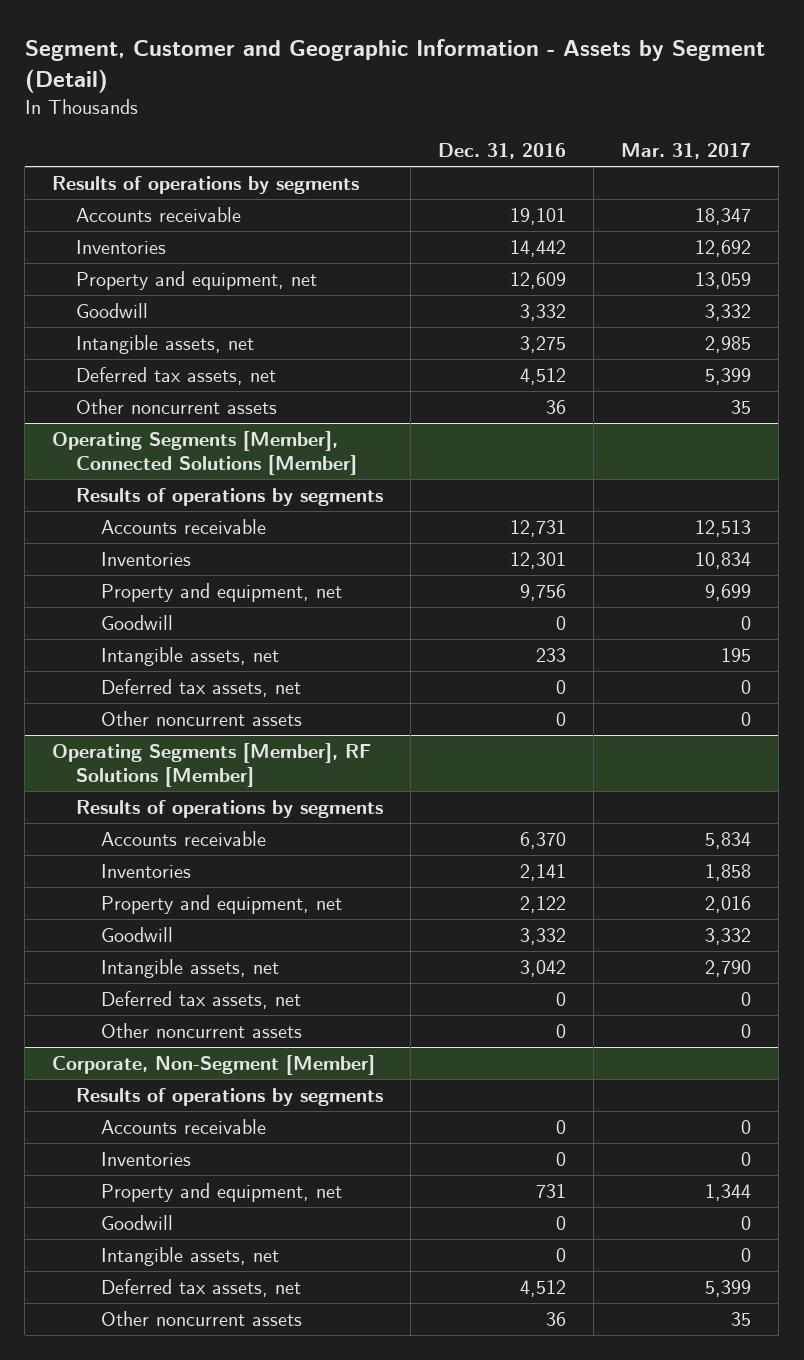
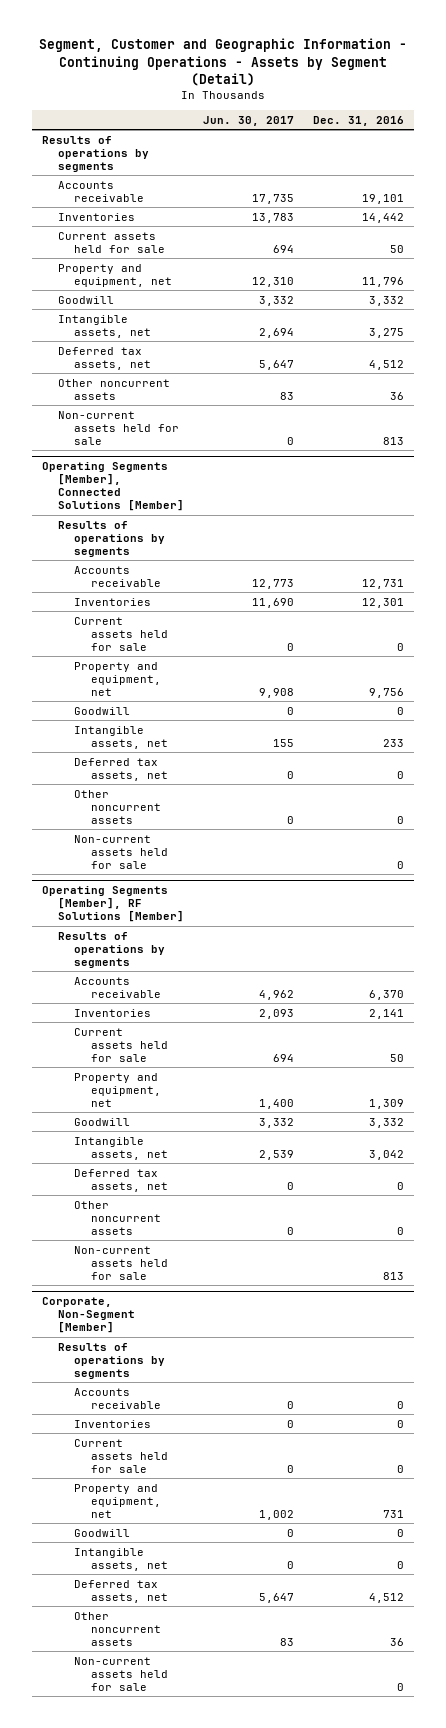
- Segment, Customer and Geographic Information - Assets by Segment (Detail)
+ Segment, Customer and Geographic Information - Continuing Operations - Assets by Segment (Detail)
- | Dec. 31, 2016 | Mar. 31, 2017
+ | Jun. 30, 2017 | Dec. 31, 2016
- Property and equipment, net | 12,609 | 13,059
+ Current assets held for sale | 694 | 50
+ Property and equipment, net | 12,310 | 11,796
+ Non-current assets held for sale | 0 | 813
@ Operating Segments [Member], Connected Solutions [Member]
+ Current assets held for sale | 0 | 0
+ Non-current assets held for sale | | 0
@ Operating Segments [Member], RF Solutions [Member]
- Property and equipment, net | 2,122 | 2,016
+ Current assets held for sale | 694 | 50
+ Property and equipment, net | 1,400 | 1,309
+ Non-current assets held for sale | | 813
@ Corporate, Non-Segment [Member]
+ Current assets held for sale | 0 | 0
+ Non-current assets held for sale | | 0

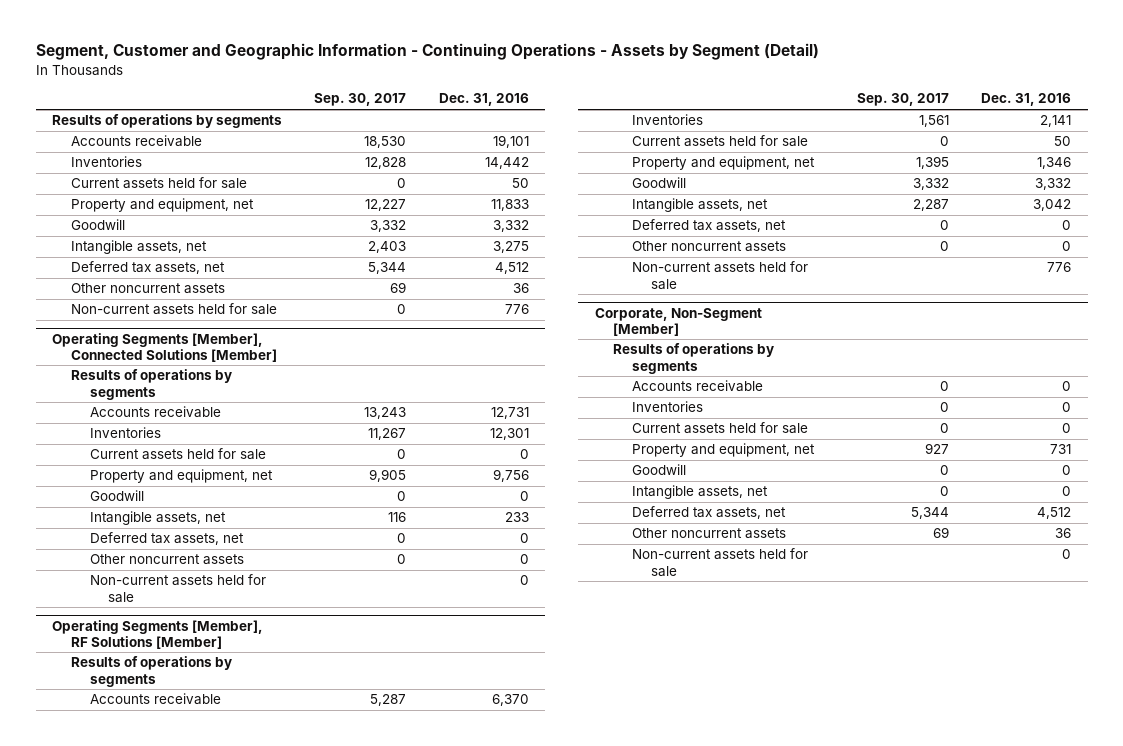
- | Jun. 30, 2017 | Dec. 31, 2016
+ | Sep. 30, 2017 | Dec. 31, 2016
- Property and equipment, net | 12,310 | 11,796
+ Property and equipment, net | 12,227 | 11,833
- Non-current assets held for sale | 0 | 813
+ Non-current assets held for sale | 0 | 776
@ Operating Segments [Member], RF Solutions [Member]
- Property and equipment, net | 1,400 | 1,309
+ Property and equipment, net | 1,395 | 1,346
- Non-current assets held for sale | | 813
+ Non-current assets held for sale | | 776

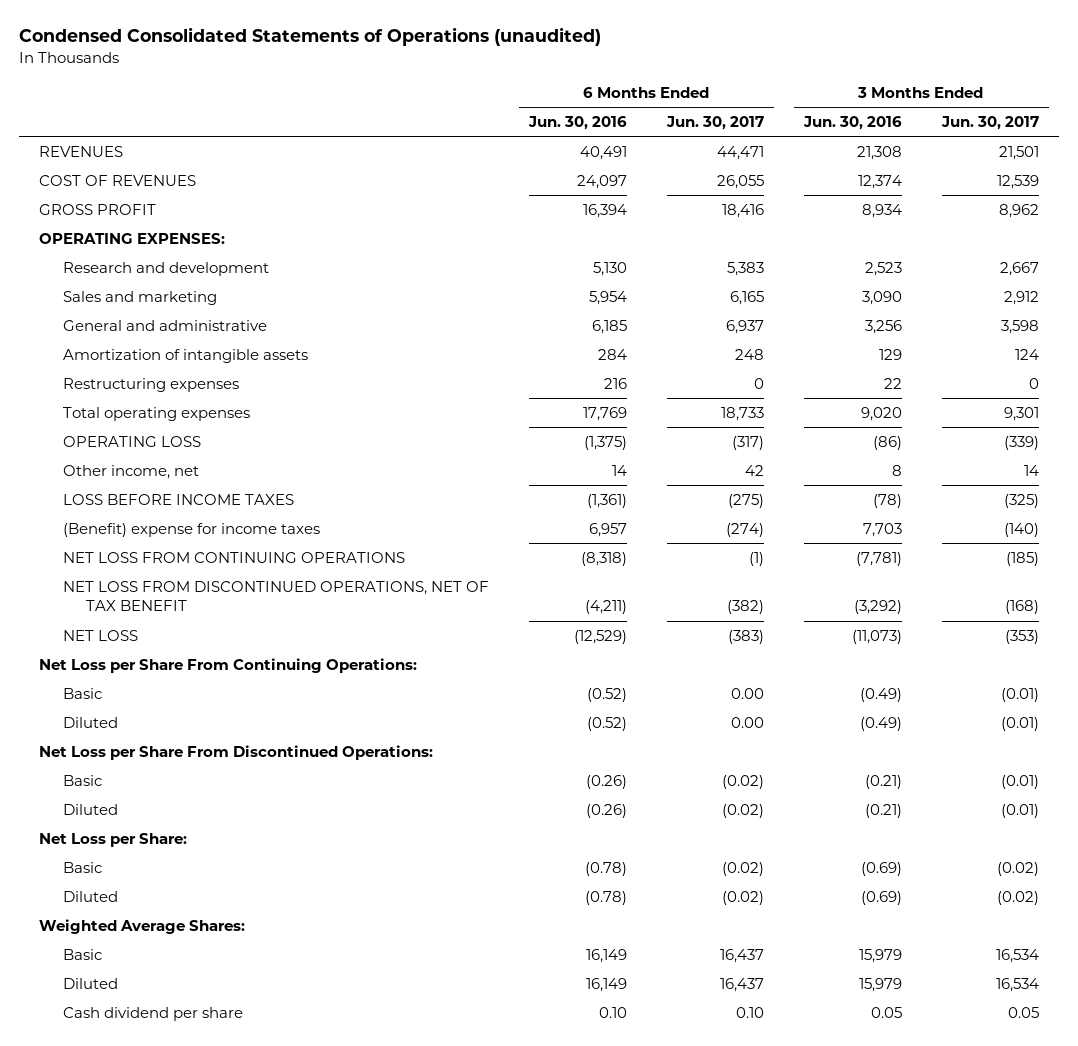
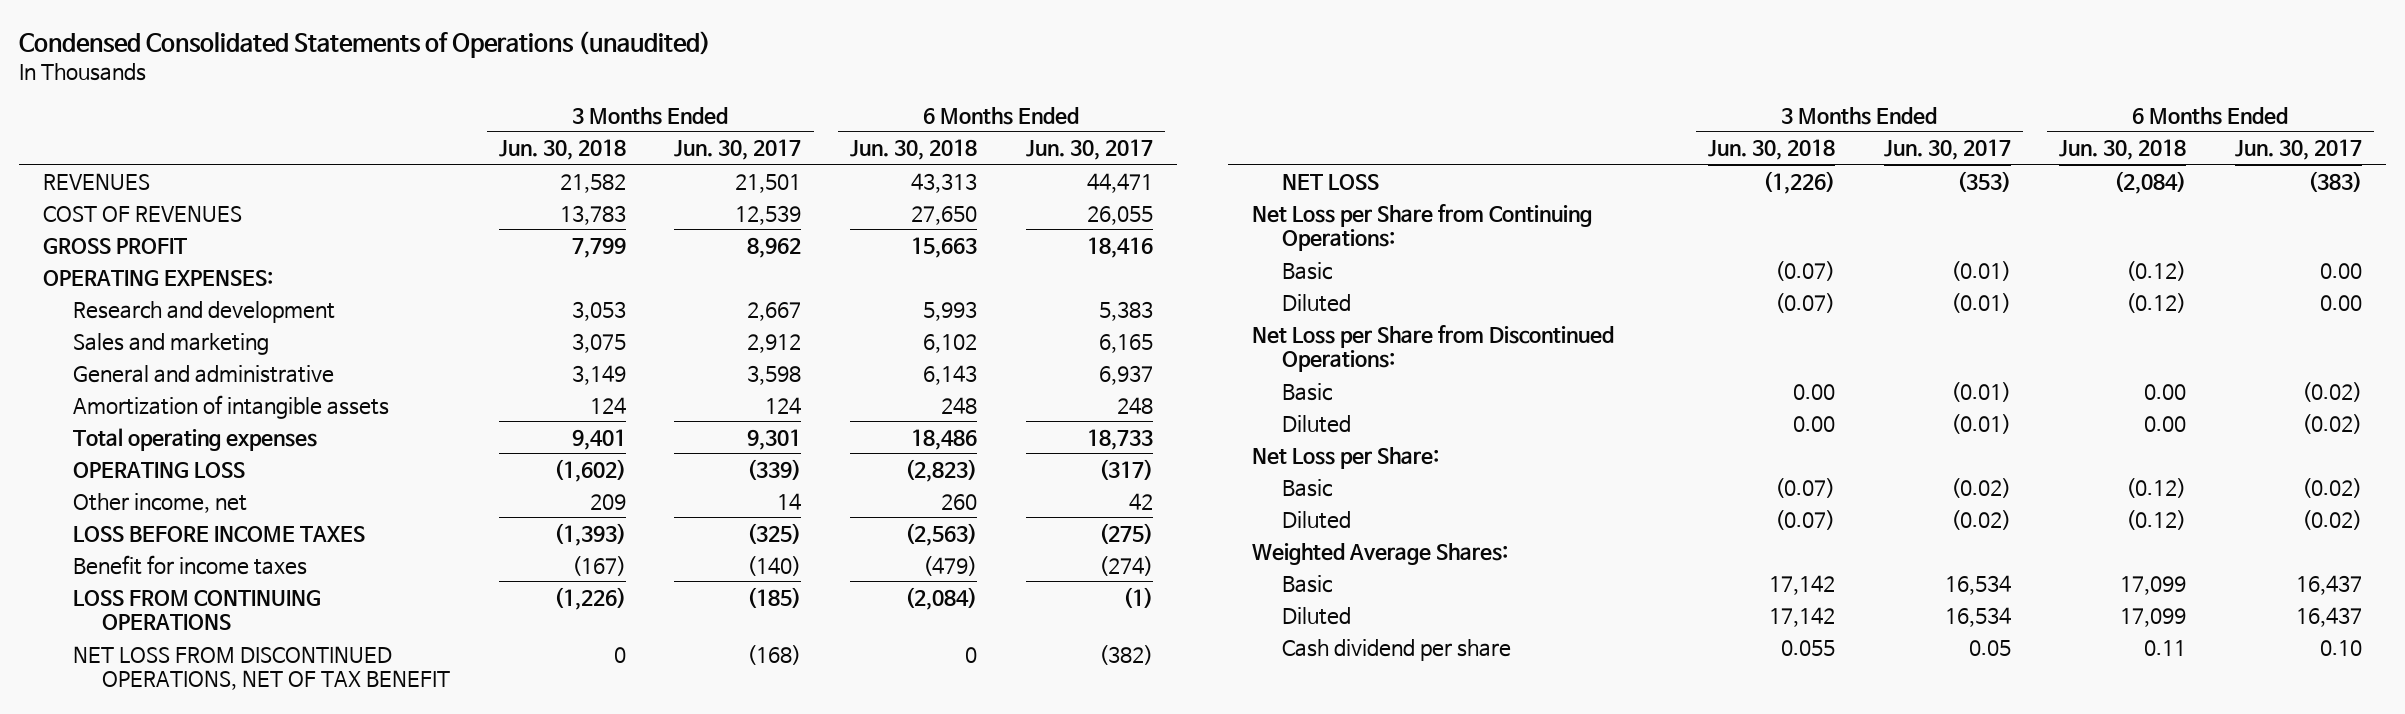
- | 6 Months Ended Jun. 30, 2016 | 6 Months Ended Jun. 30, 2017 | 3 Months Ended Jun. 30, 2016 | 3 Months Ended Jun. 30, 2017
+ | 3 Months Ended Jun. 30, 2018 | 3 Months Ended Jun. 30, 2017 | 6 Months Ended Jun. 30, 2018 | 6 Months Ended Jun. 30, 2017
- Restructuring expenses | 216 | 0 | 22 | 0
- (Benefit) expense for income taxes | 6,957 | (274) | 7,703 | (140)
- NET LOSS FROM CONTINUING OPERATIONS | (8,318) | (1) | (7,781) | (185)
+ Benefit for income taxes | (167) | (140) | (479) | (274)
+ LOSS FROM CONTINUING OPERATIONS | (1,226) | (185) | (2,084) | (1)
- Net Loss per Share From Continuing Operations:
+ Net Loss per Share from Continuing Operations:
- Net Loss per Share From Discontinued Operations:
+ Net Loss per Share from Discontinued Operations:

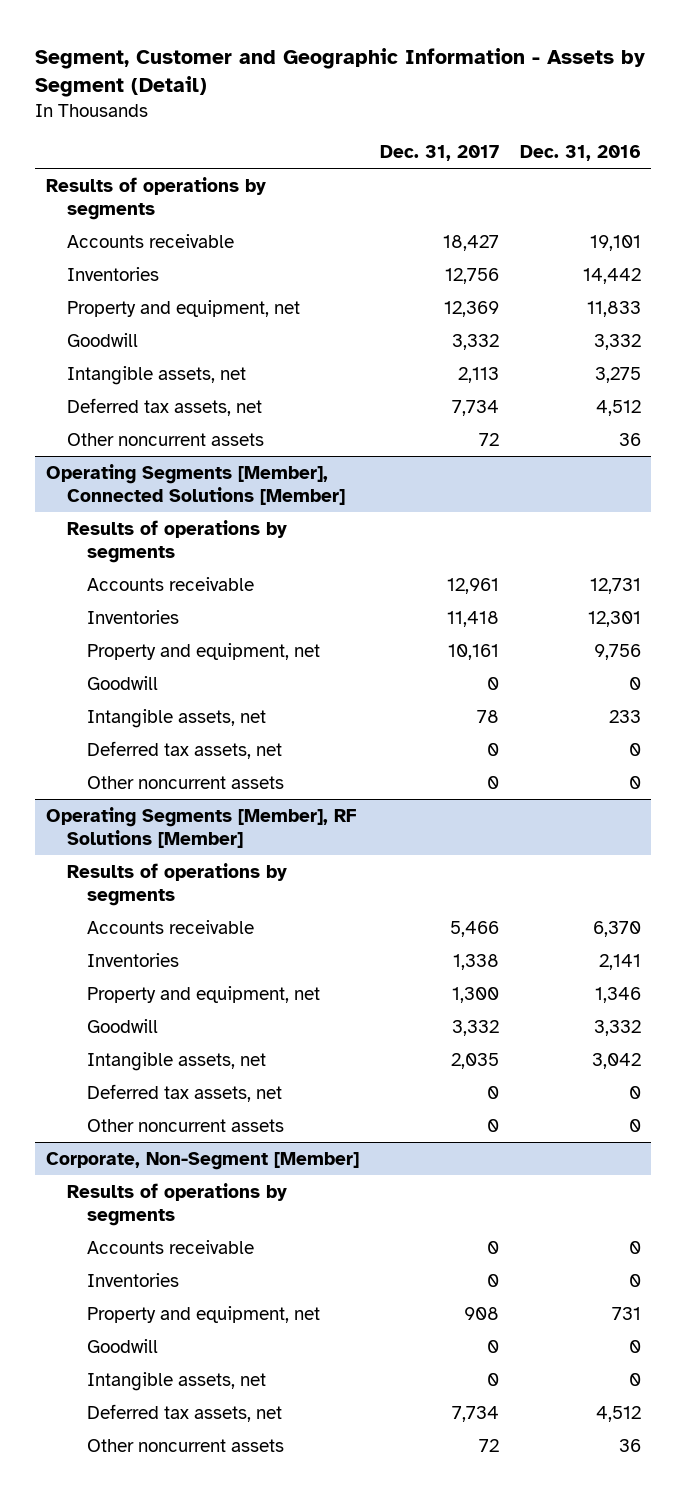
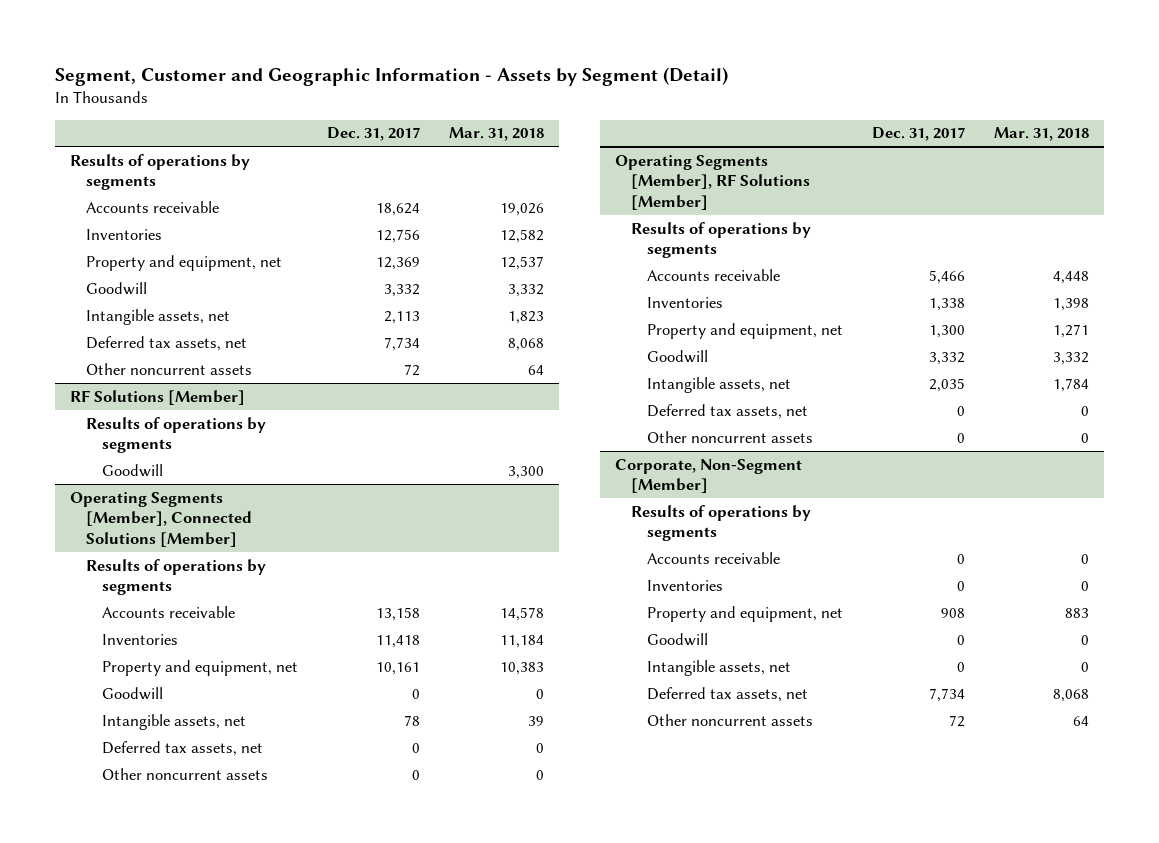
- | Dec. 31, 2017 | Dec. 31, 2016
+ | Dec. 31, 2017 | Mar. 31, 2018
- Accounts receivable | 18,427 | 19,101
+ Accounts receivable | 18,624 | 19,026
+ RF Solutions [Member]
+ Results of operations by segments
+ Goodwill | | 3,300
@ Operating Segments [Member], Connected Solutions [Member]
- Accounts receivable | 12,961 | 12,731
+ Accounts receivable | 13,158 | 14,578

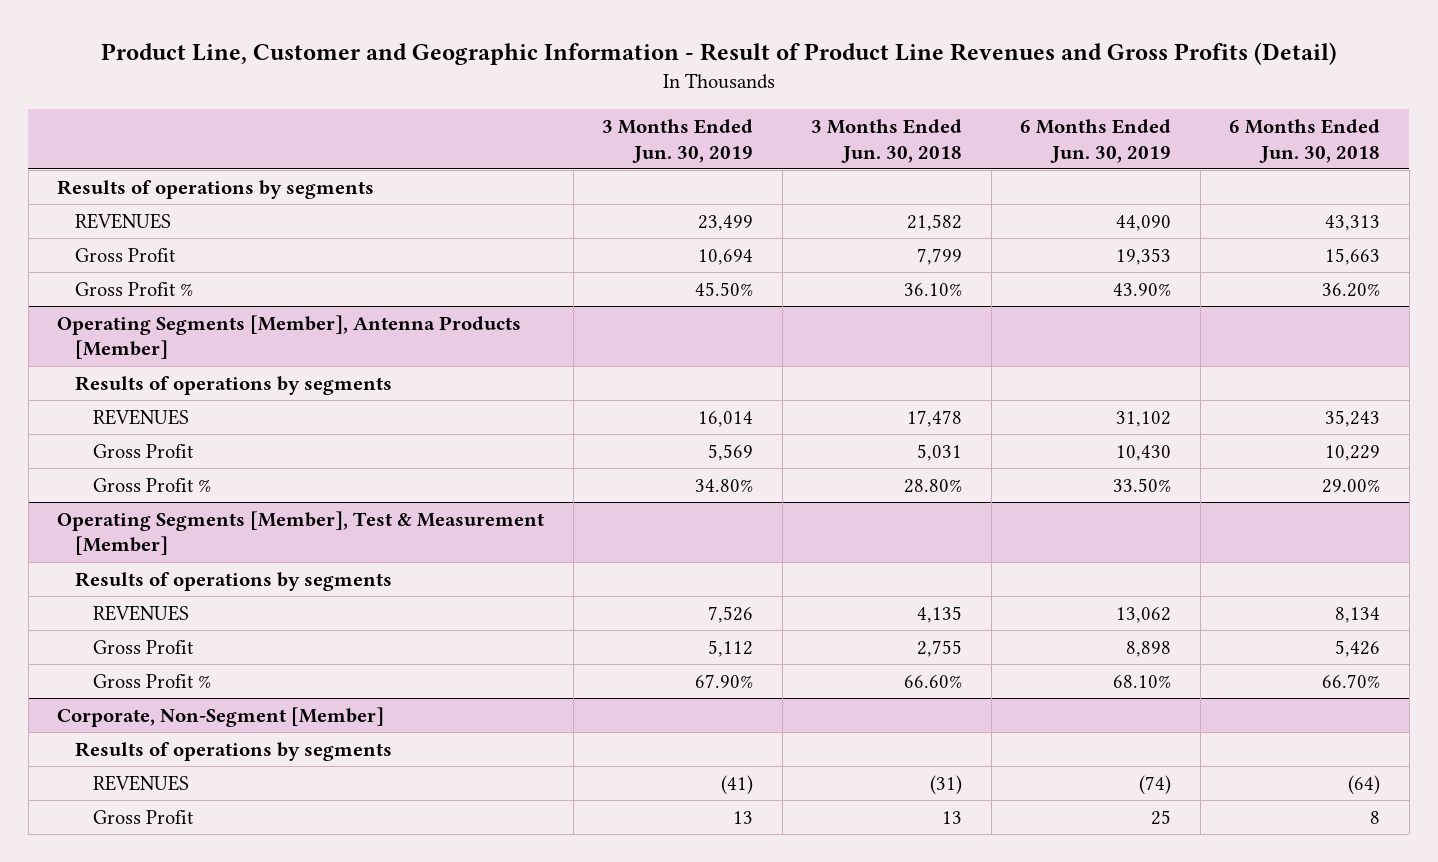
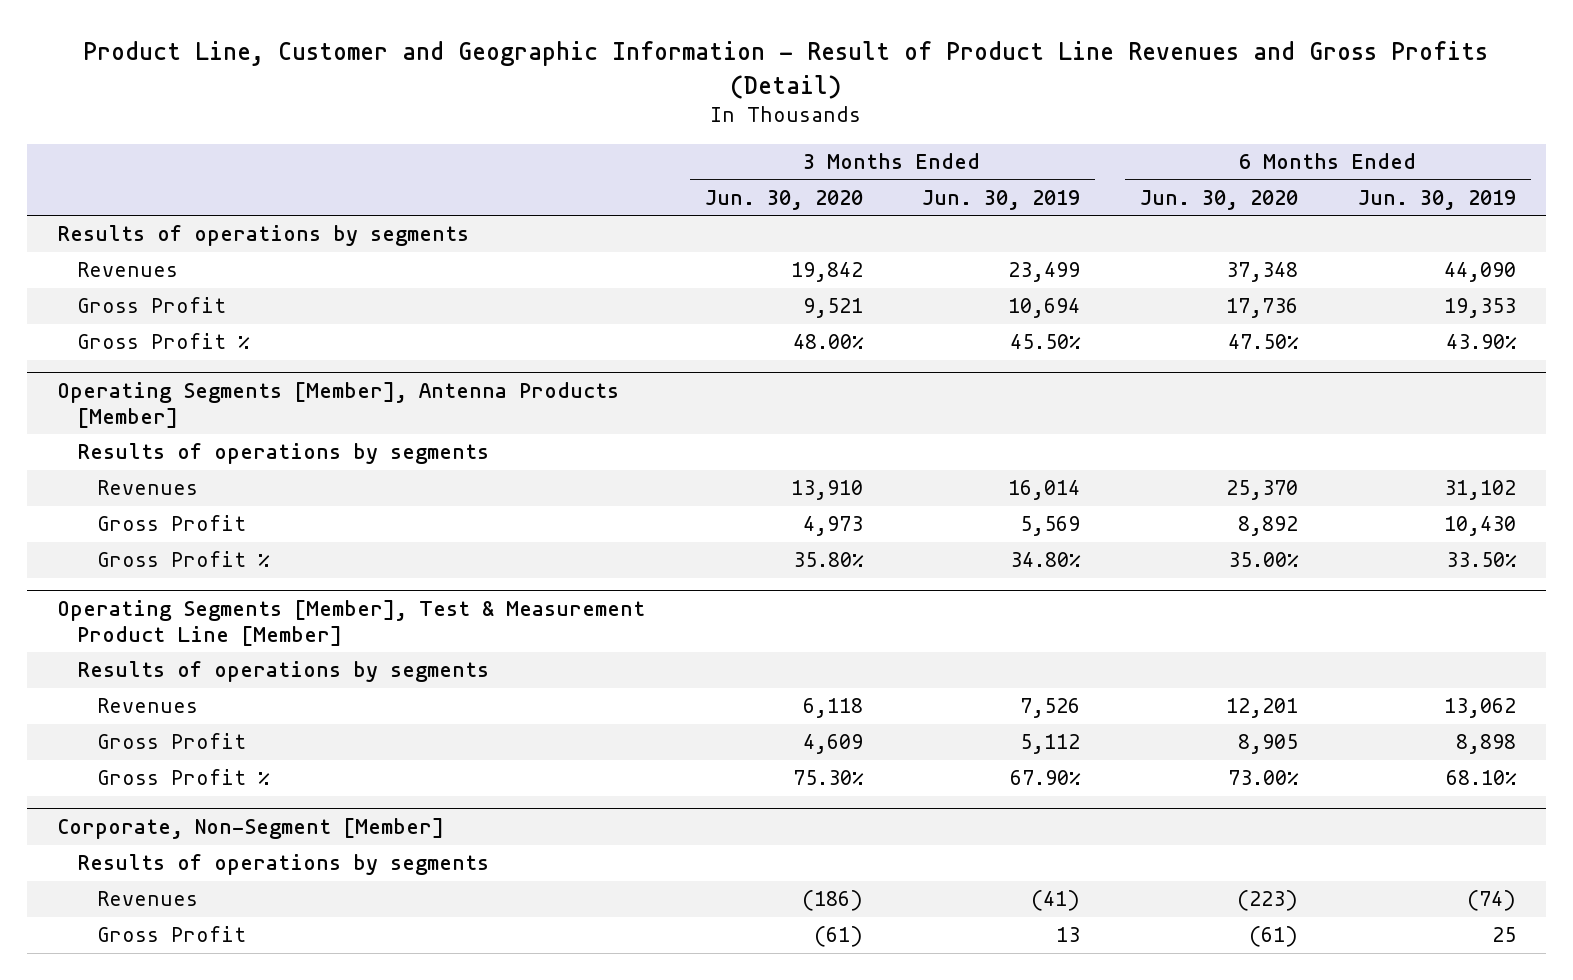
- | 3 Months Ended Jun. 30, 2019 | 3 Months Ended Jun. 30, 2018 | 6 Months Ended Jun. 30, 2019 | 6 Months Ended Jun. 30, 2018
+ | 3 Months Ended Jun. 30, 2020 | 3 Months Ended Jun. 30, 2019 | 6 Months Ended Jun. 30, 2020 | 6 Months Ended Jun. 30, 2019
- REVENUES | 23,499 | 21,582 | 44,090 | 43,313
+ Revenues | 19,842 | 23,499 | 37,348 | 44,090
@ Operating Segments [Member], Antenna Products [Member]
- REVENUES | 16,014 | 17,478 | 31,102 | 35,243
+ Revenues | 13,910 | 16,014 | 25,370 | 31,102
- Operating Segments [Member], Test & Measurement [Member]
+ Operating Segments [Member], Test & Measurement Product Line [Member]
- REVENUES | 7,526 | 4,135 | 13,062 | 8,134
+ Revenues | 6,118 | 7,526 | 12,201 | 13,062
@ Corporate, Non-Segment [Member]
- REVENUES | (41) | (31) | (74) | (64)
+ Revenues | (186) | (41) | (223) | (74)

